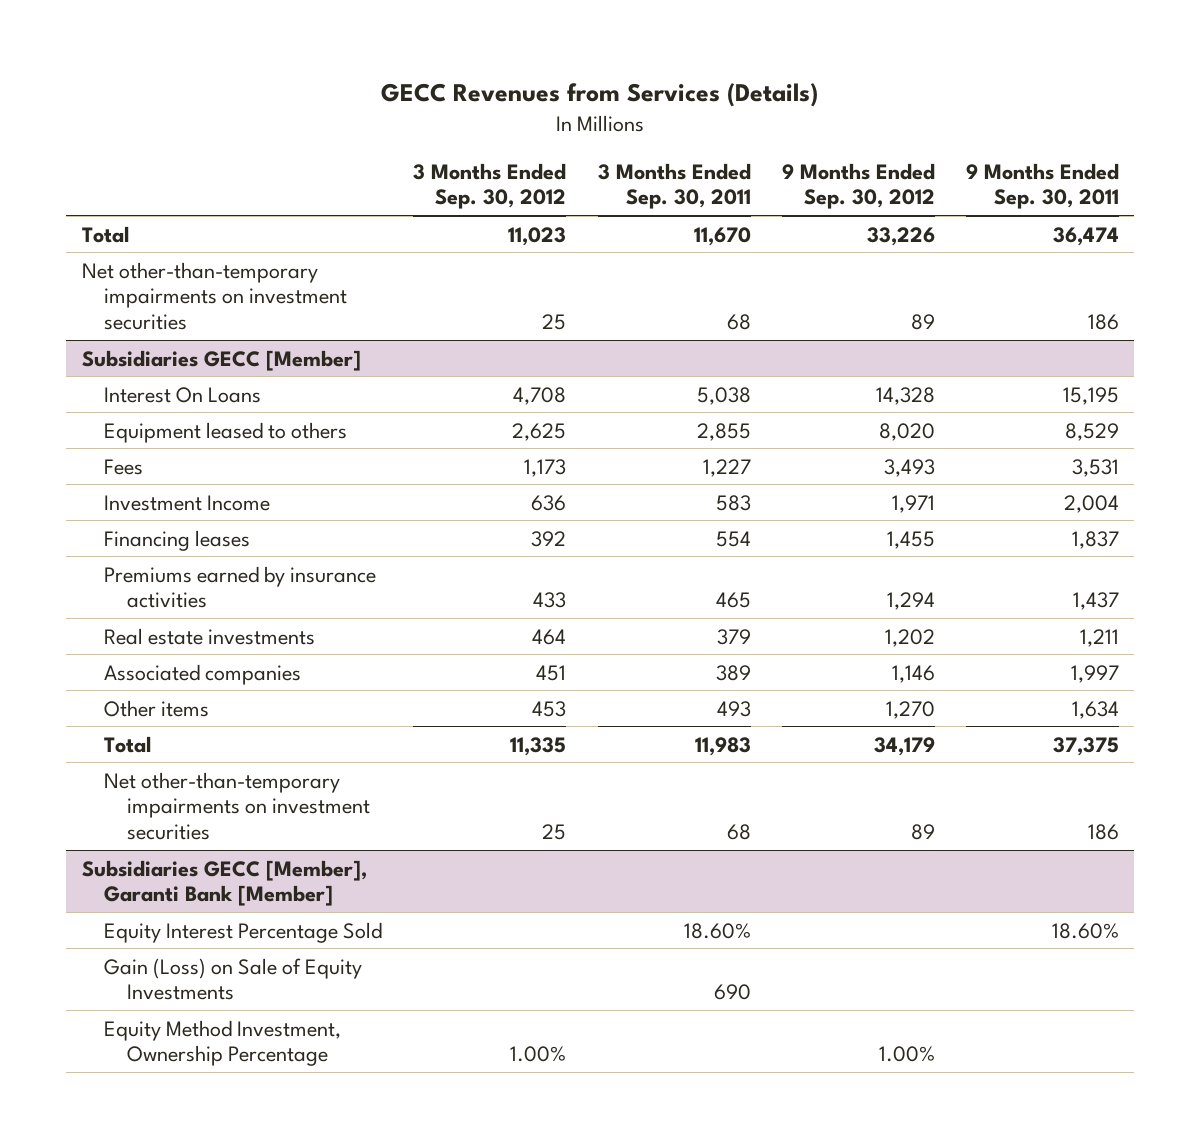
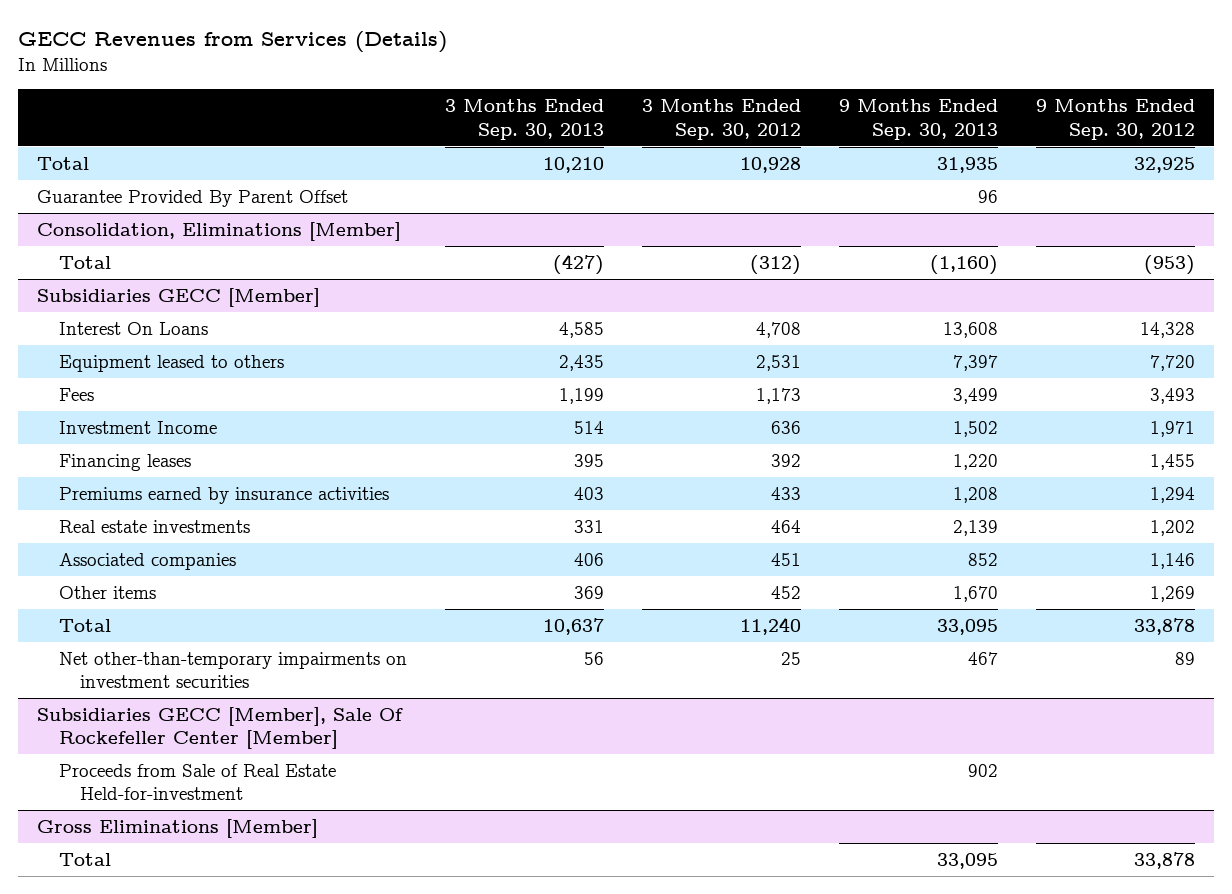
- | 3 Months Ended Sep. 30, 2012 | 3 Months Ended Sep. 30, 2011 | 9 Months Ended Sep. 30, 2012 | 9 Months Ended Sep. 30, 2011
+ | 3 Months Ended Sep. 30, 2013 | 3 Months Ended Sep. 30, 2012 | 9 Months Ended Sep. 30, 2013 | 9 Months Ended Sep. 30, 2012
- Total | 11,023 | 11,670 | 33,226 | 36,474
- Net other-than-temporary impairments on investment securities | 25 | 68 | 89 | 186
+ Total | 10,210 | 10,928 | 31,935 | 32,925
+ Guarantee Provided By Parent Offset | | | 96 |
+ Consolidation, Eliminations [Member]
+ Total | (427) | (312) | (1,160) | (953)
@ Subsidiaries GECC [Member]
- Equipment leased to others | 2,625 | 2,855 | 8,020 | 8,529
+ Equipment leased to others | 2,435 | 2,531 | 7,397 | 7,720
- Other items | 453 | 493 | 1,270 | 1,634
- Total | 11,335 | 11,983 | 34,179 | 37,375
+ Other items | 369 | 452 | 1,670 | 1,269
+ Total | 10,637 | 11,240 | 33,095 | 33,878
- Subsidiaries GECC [Member], Garanti Bank [Member]
- Equity Interest Percentage Sold | | 18.60% | | 18.60%
- Gain (Loss) on Sale of Equity Investments | | 690 | |
- Equity Method Investment, Ownership Percentage | 1.00% | | 1.00% |
+ Subsidiaries GECC [Member], Sale Of Rockefeller Center [Member]
+ Proceeds from Sale of Real Estate Held-for-investment | | | 902 |
+ Gross Eliminations [Member]
+ Total | | | 33,095 | 33,878

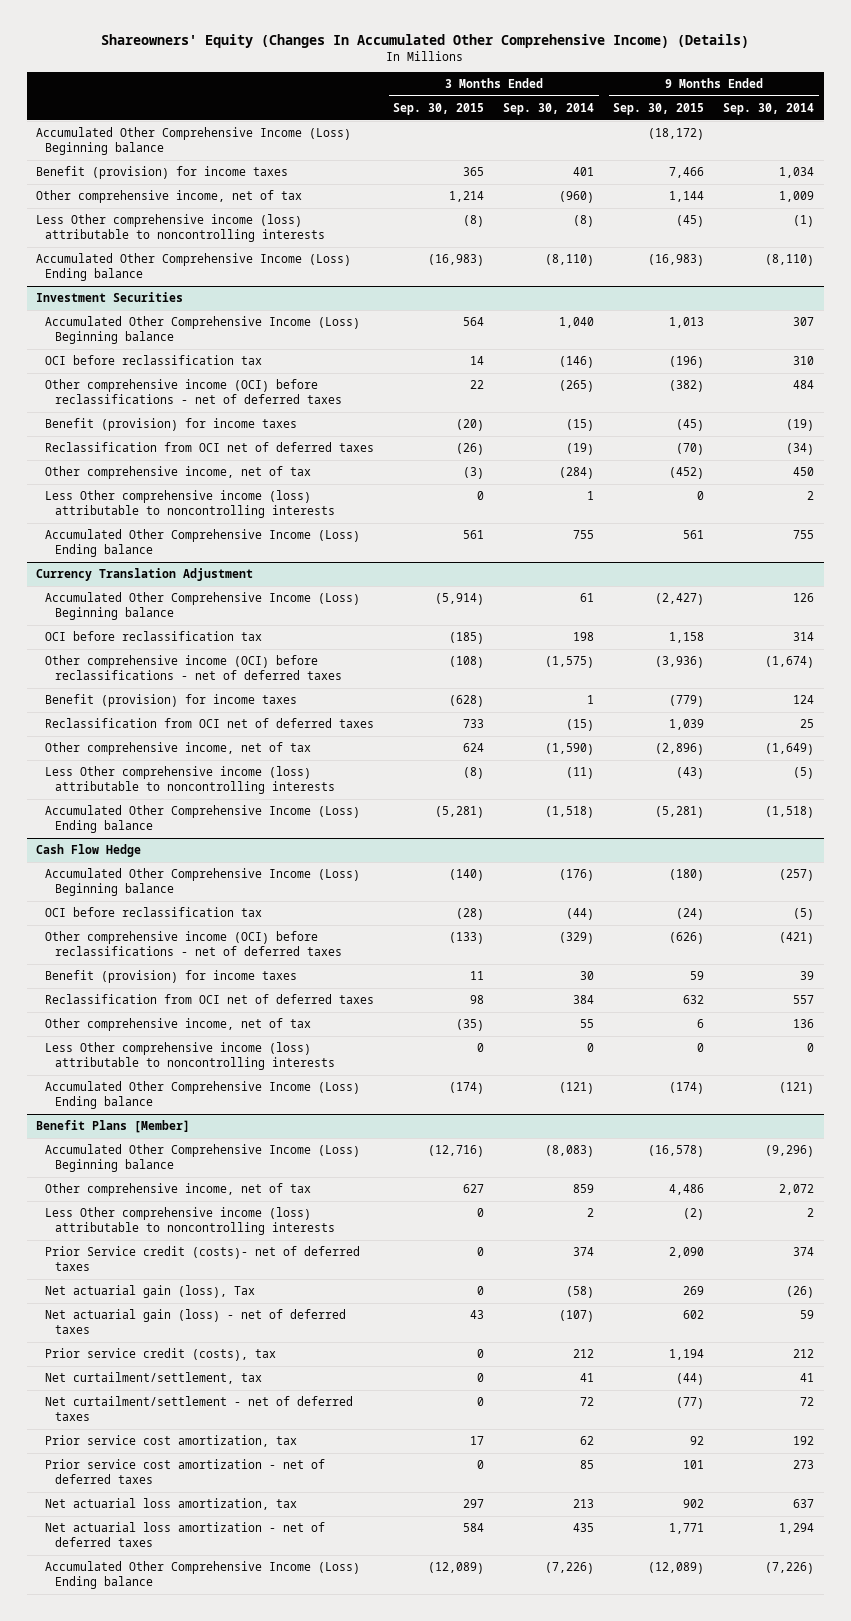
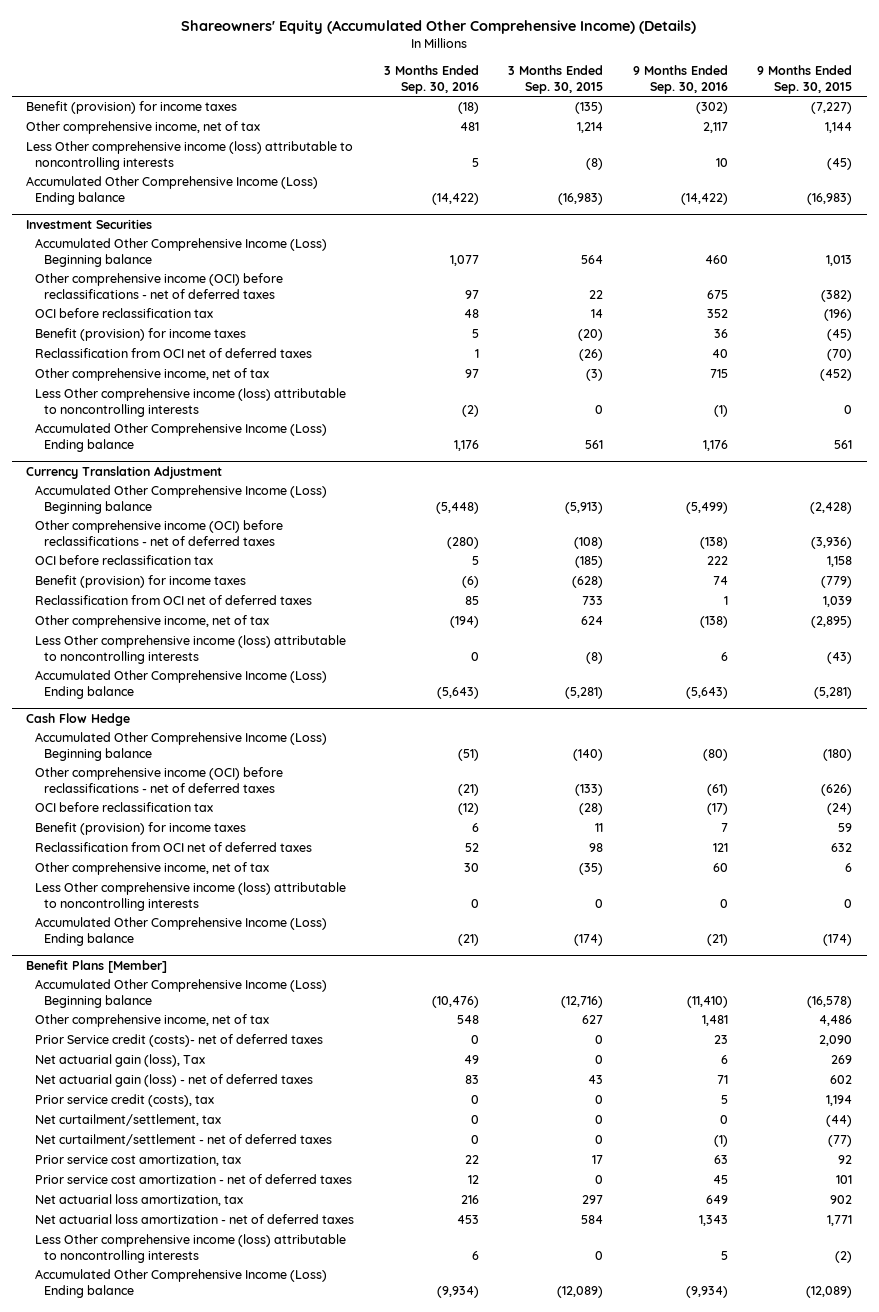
- Shareowners' Equity (Changes In Accumulated Other Comprehensive Income) (Details)
+ Shareowners' Equity (Accumulated Other Comprehensive Income) (Details)
- | 3 Months Ended Sep. 30, 2015 | 3 Months Ended Sep. 30, 2014 | 9 Months Ended Sep. 30, 2015 | 9 Months Ended Sep. 30, 2014
+ | 3 Months Ended Sep. 30, 2016 | 3 Months Ended Sep. 30, 2015 | 9 Months Ended Sep. 30, 2016 | 9 Months Ended Sep. 30, 2015
- Accumulated Other Comprehensive Income (Loss) Beginning balance | | | (18,172) |
- Benefit (provision) for income taxes | 365 | 401 | 7,466 | 1,034
+ Benefit (provision) for income taxes | (18) | (135) | (302) | (7,227)
@ Investment Securities
moved down: OCI before reclassification tax | 48 | 14 | 352 | (196)
@ Currency Translation Adjustment
- Accumulated Other Comprehensive Income (Loss) Beginning balance | (5,914) | 61 | (2,427) | 126
+ Accumulated Other Comprehensive Income (Loss) Beginning balance | (5,448) | (5,913) | (5,499) | (2,428)
moved down: OCI before reclassification tax | 5 | (185) | 222 | 1,158
- Other comprehensive income, net of tax | 624 | (1,590) | (2,896) | (1,649)
+ Other comprehensive income, net of tax | (194) | 624 | (138) | (2,895)
@ Cash Flow Hedge
moved down: OCI before reclassification tax | (12) | (28) | (17) | (24)
@ Benefit Plans [Member]
moved down: Less Other comprehensive income (loss) attributable to noncontrolling interests | 6 | 0 | 5 | (2)

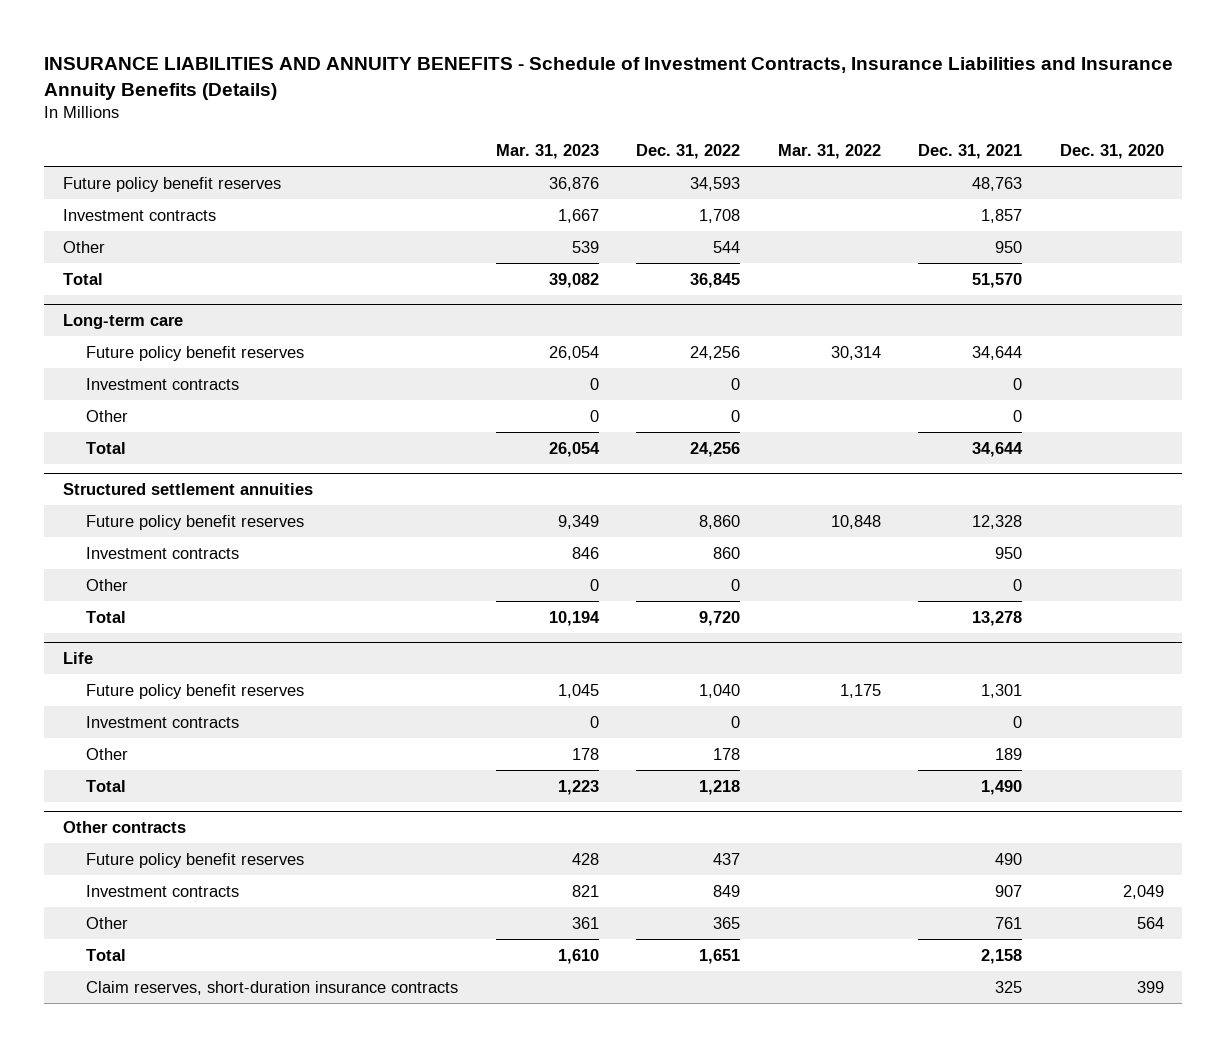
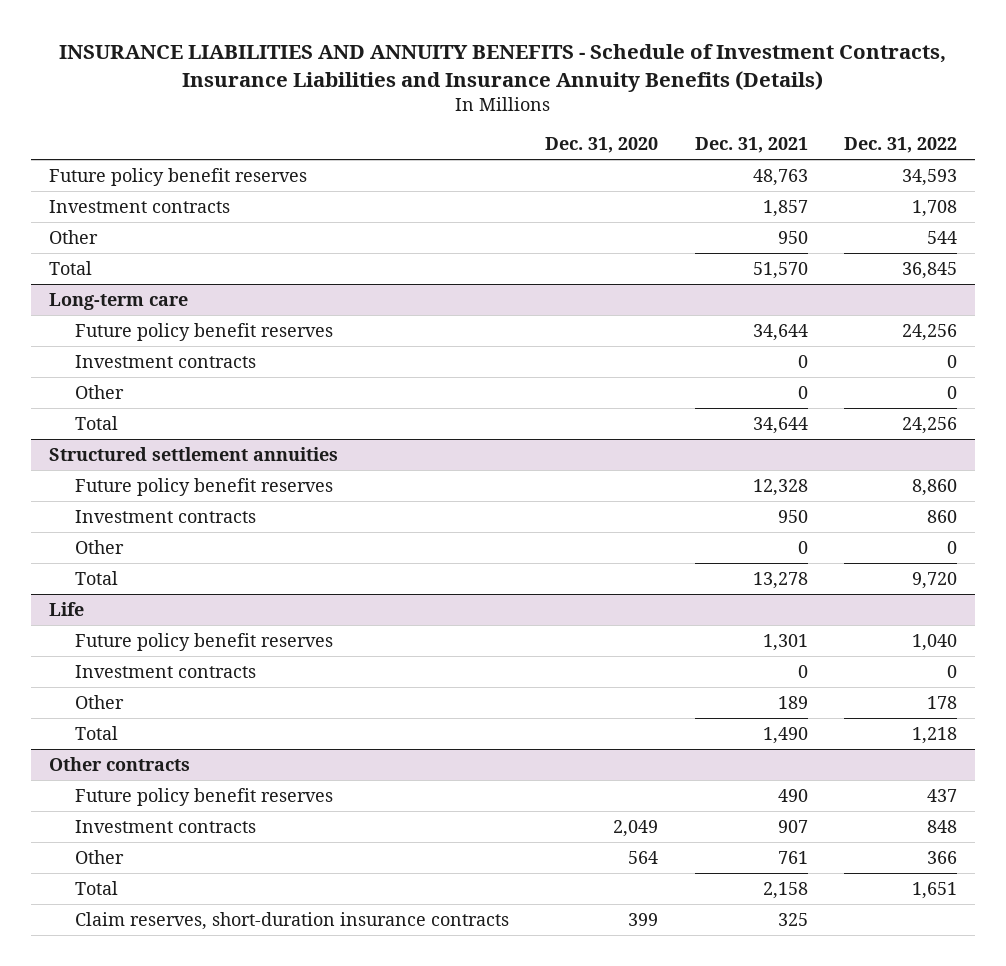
- | Mar. 31, 2023 | Dec. 31, 2022 | Mar. 31, 2022 | Dec. 31, 2021 | Dec. 31, 2020
+ | Dec. 31, 2020 | Dec. 31, 2021 | Dec. 31, 2022
@ Other contracts
- Investment contracts | 821 | 849 | | 907 | 2,049
- Other | 361 | 365 | | 761 | 564
+ Investment contracts | 2,049 | 907 | 848
+ Other | 564 | 761 | 366

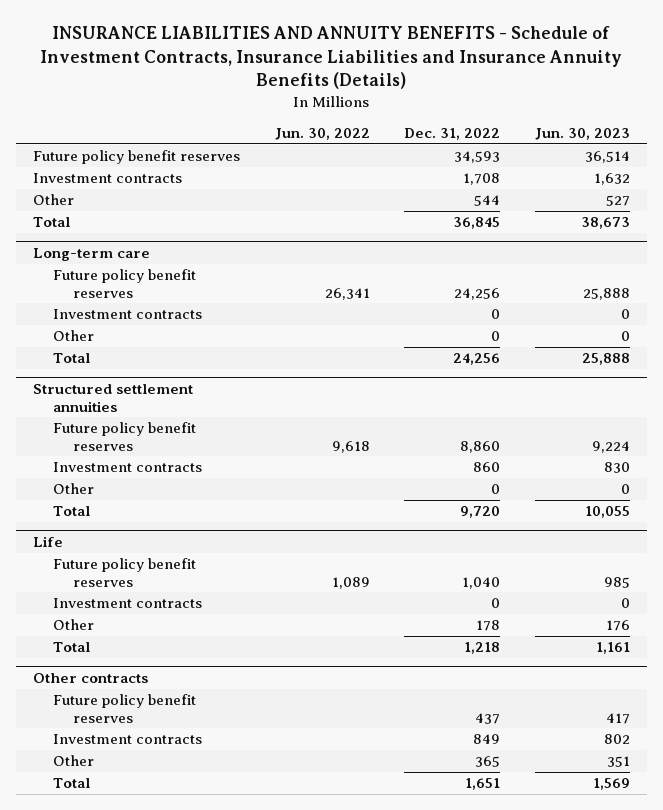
- | Dec. 31, 2020 | Dec. 31, 2021 | Dec. 31, 2022
+ | Jun. 30, 2022 | Dec. 31, 2022 | Jun. 30, 2023
@ Other contracts
- Investment contracts | 2,049 | 907 | 848
- Other | 564 | 761 | 366
+ Investment contracts | | 849 | 802
+ Other | | 365 | 351
- Claim reserves, short-duration insurance contracts | 399 | 325 |

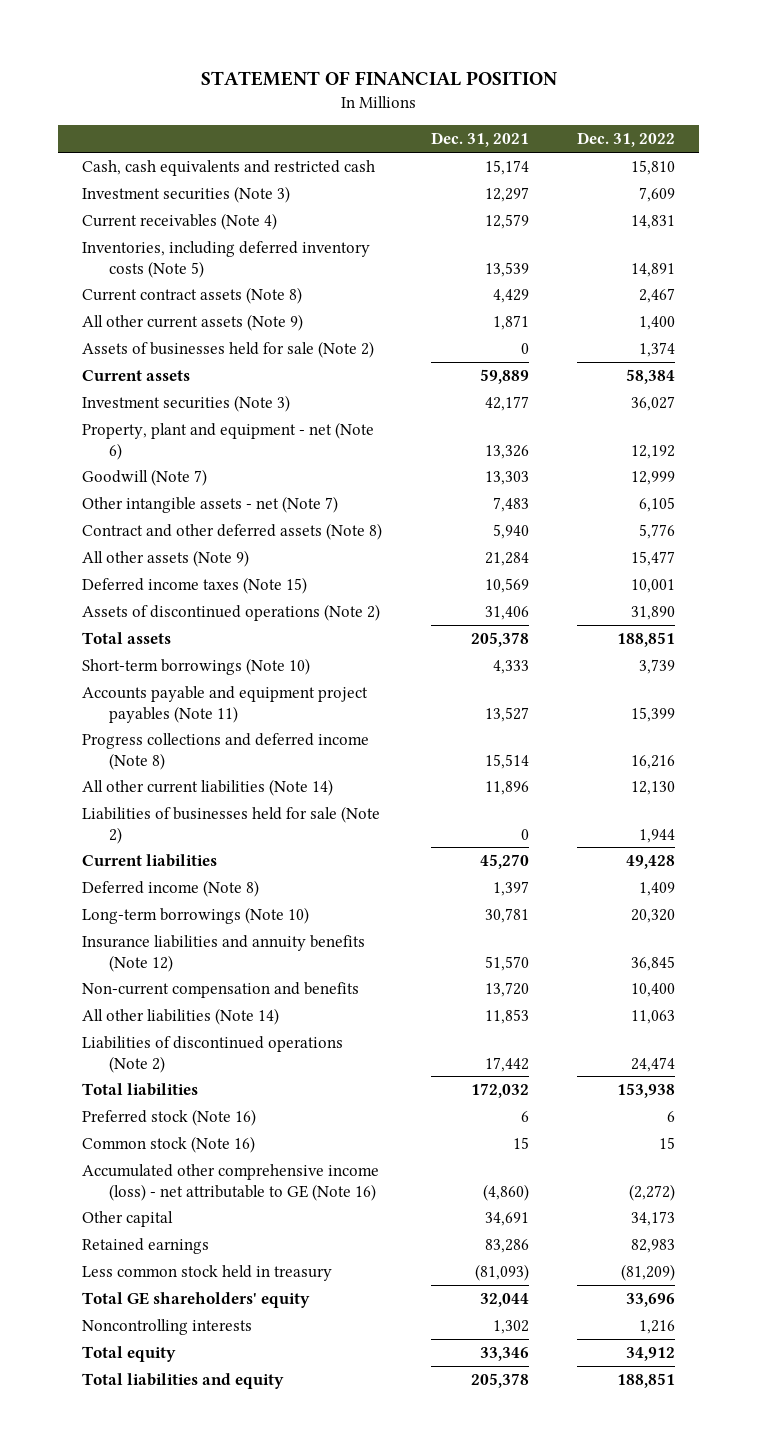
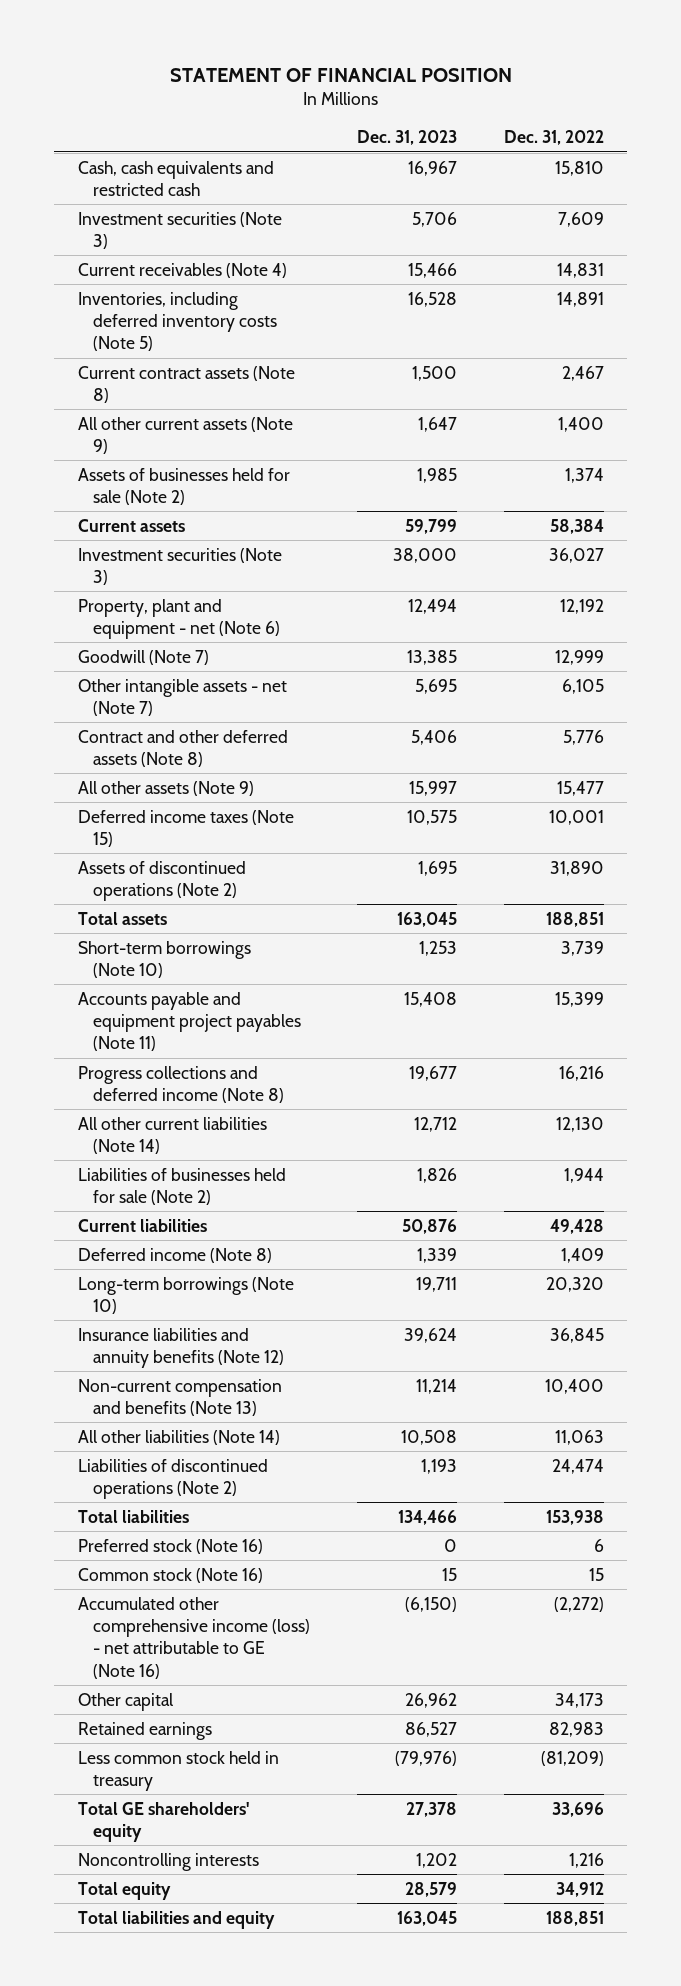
- | Dec. 31, 2021 | Dec. 31, 2022
+ | Dec. 31, 2023 | Dec. 31, 2022
- Non-current compensation and benefits | 13,720 | 10,400
+ Non-current compensation and benefits (Note 13) | 11,214 | 10,400

